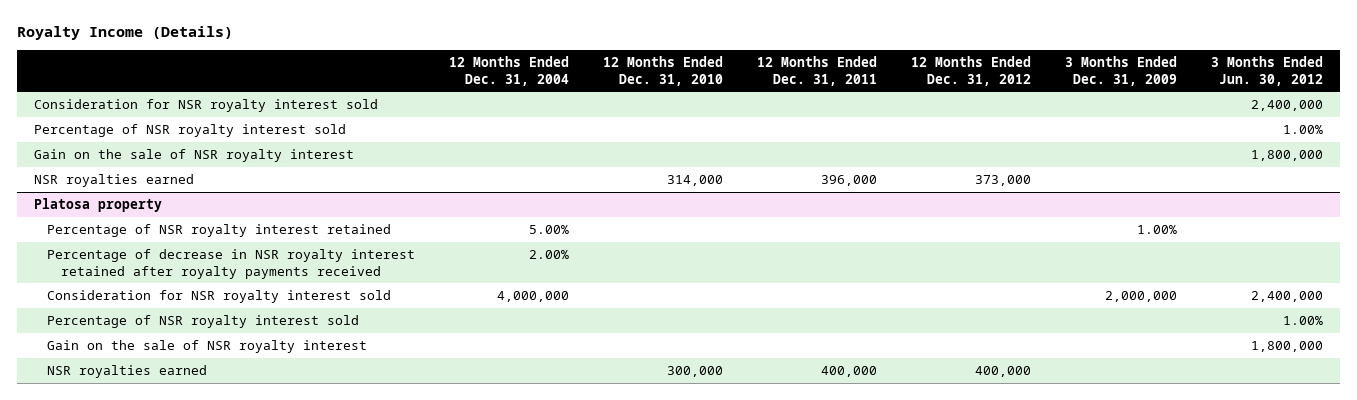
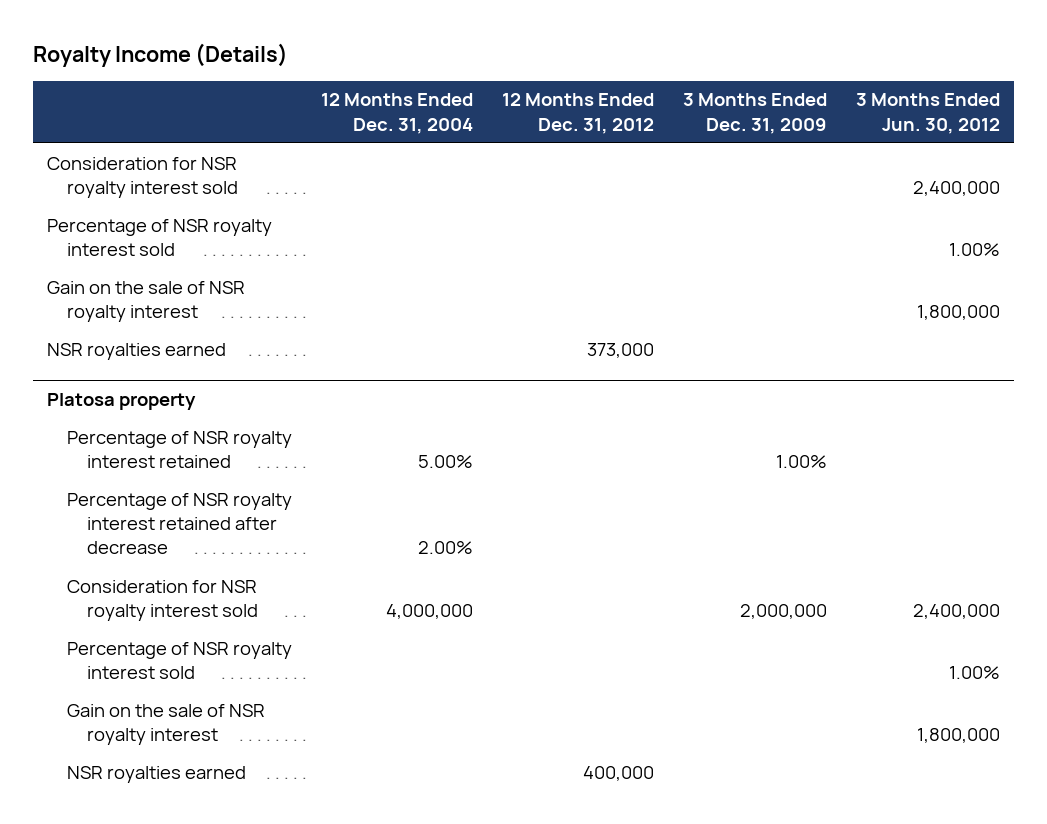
- | 12 Months Ended Dec. 31, 2004 | 12 Months Ended Dec. 31, 2010 | 12 Months Ended Dec. 31, 2011 | 12 Months Ended Dec. 31, 2012 | 3 Months Ended Dec. 31, 2009 | 3 Months Ended Jun. 30, 2012
+ | 12 Months Ended Dec. 31, 2004 | 12 Months Ended Dec. 31, 2012 | 3 Months Ended Dec. 31, 2009 | 3 Months Ended Jun. 30, 2012
@ Platosa property
- Percentage of decrease in NSR royalty interest retained after royalty payments received | 2.00% | | | | |
+ Percentage of NSR royalty interest retained after decrease | 2.00% | | |

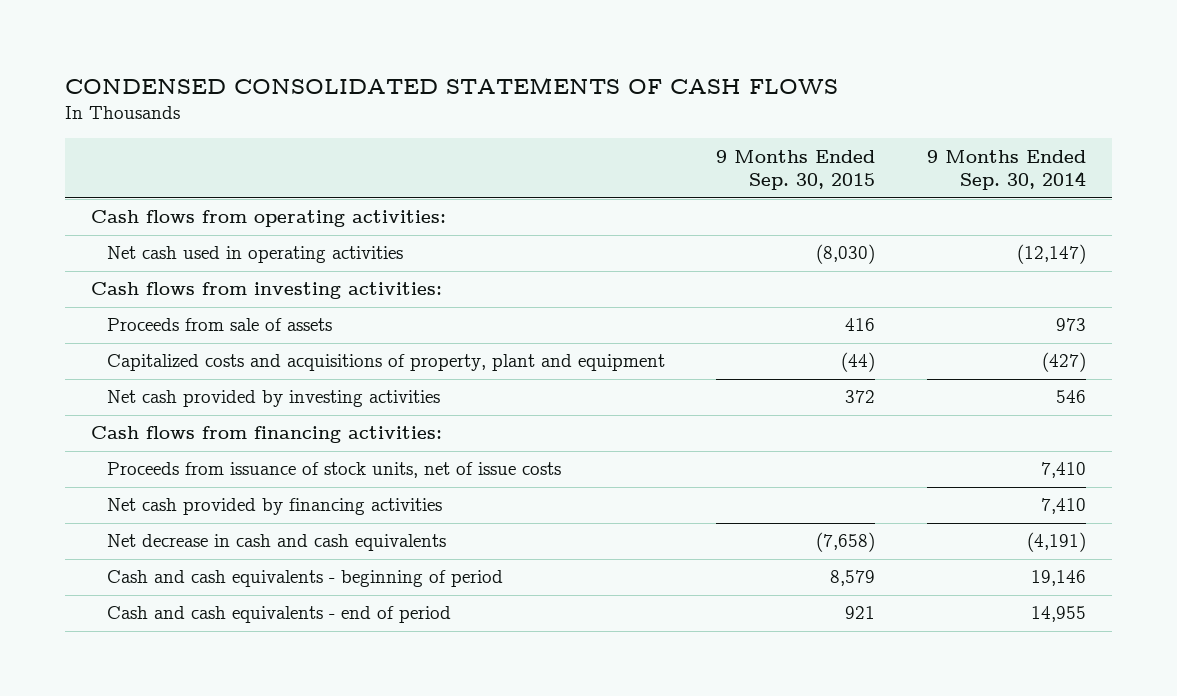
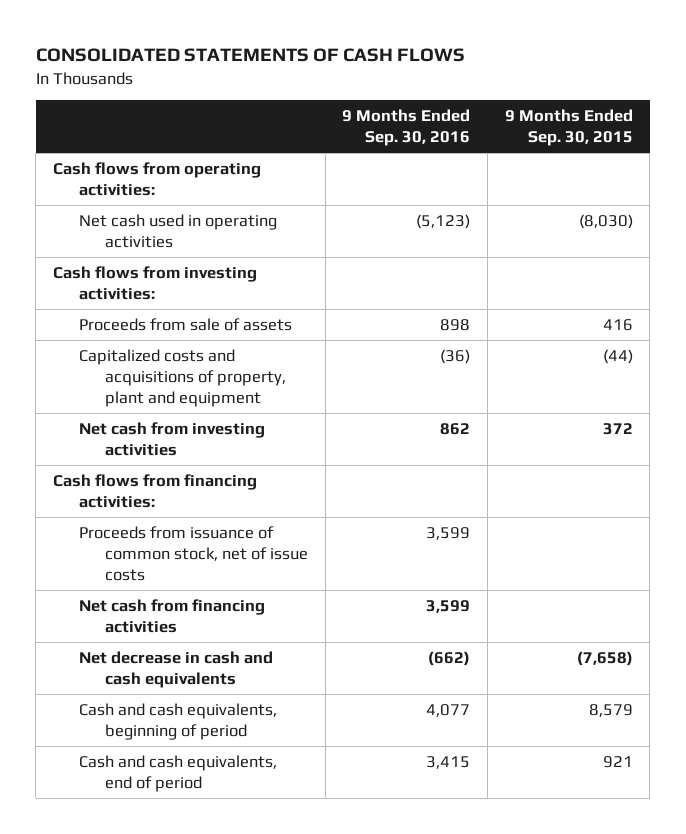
- CONDENSED CONSOLIDATED STATEMENTS OF CASH FLOWS
+ CONSOLIDATED STATEMENTS OF CASH FLOWS
- | 9 Months Ended Sep. 30, 2015 | 9 Months Ended Sep. 30, 2014
+ | 9 Months Ended Sep. 30, 2016 | 9 Months Ended Sep. 30, 2015
- Net cash provided by investing activities | 372 | 546
+ Net cash from investing activities | 862 | 372
- Proceeds from issuance of stock units, net of issue costs | | 7,410
- Net cash provided by financing activities | | 7,410
+ Proceeds from issuance of common stock, net of issue costs | 3,599 |
+ Net cash from financing activities | 3,599 |
- Cash and cash equivalents - beginning of period | 8,579 | 19,146
- Cash and cash equivalents - end of period | 921 | 14,955
+ Cash and cash equivalents, beginning of period | 4,077 | 8,579
+ Cash and cash equivalents, end of period | 3,415 | 921

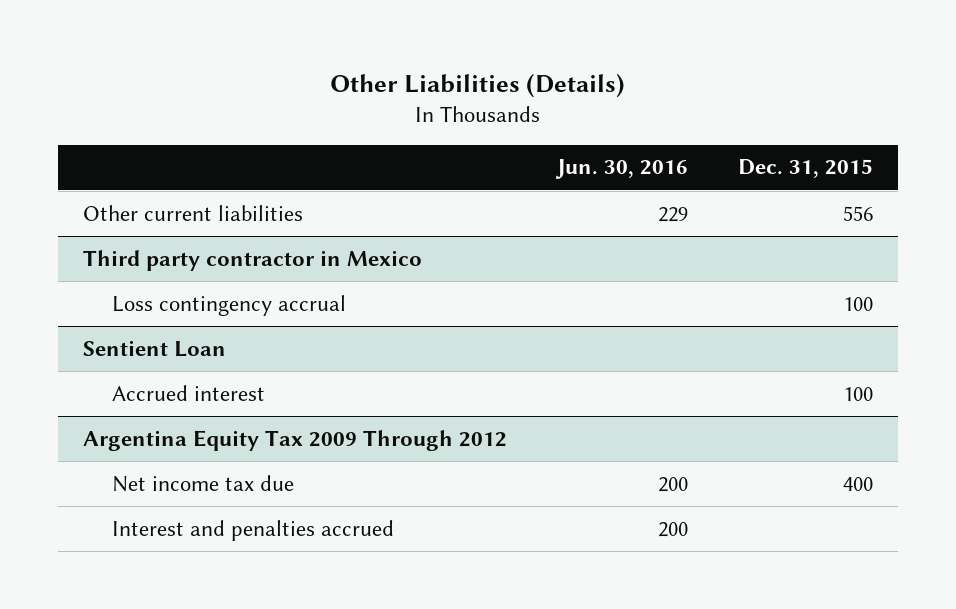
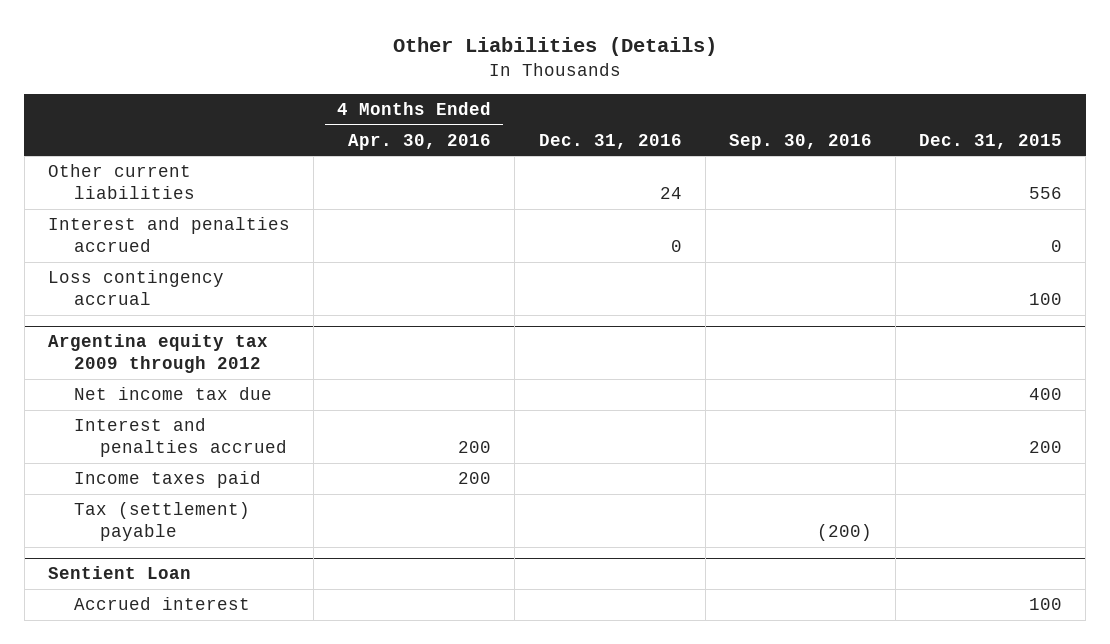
- | Jun. 30, 2016 | Dec. 31, 2015
+ | 4 Months Ended Apr. 30, 2016 | Dec. 31, 2016 | Sep. 30, 2016 | Dec. 31, 2015
- Third party contractor in Mexico
+ Interest and penalties accrued | | 0 | | 0
+ Argentina equity tax 2009 through 2012
+ Net income tax due | | | | 400
+ Interest and penalties accrued | 200 | | | 200
+ Income taxes paid | 200 | | |
+ Tax (settlement) payable | | | (200) |
- Argentina Equity Tax 2009 Through 2012
- Net income tax due | 200 | 400
- Interest and penalties accrued | 200 |

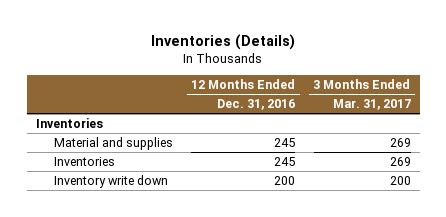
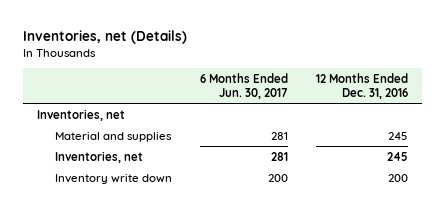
- Inventories (Details)
+ Inventories, net (Details)
- | 12 Months Ended Dec. 31, 2016 | 3 Months Ended Mar. 31, 2017
+ | 6 Months Ended Jun. 30, 2017 | 12 Months Ended Dec. 31, 2016
- Inventories
+ Inventories, net
- Inventories | 245 | 269
+ Inventories, net | 281 | 245

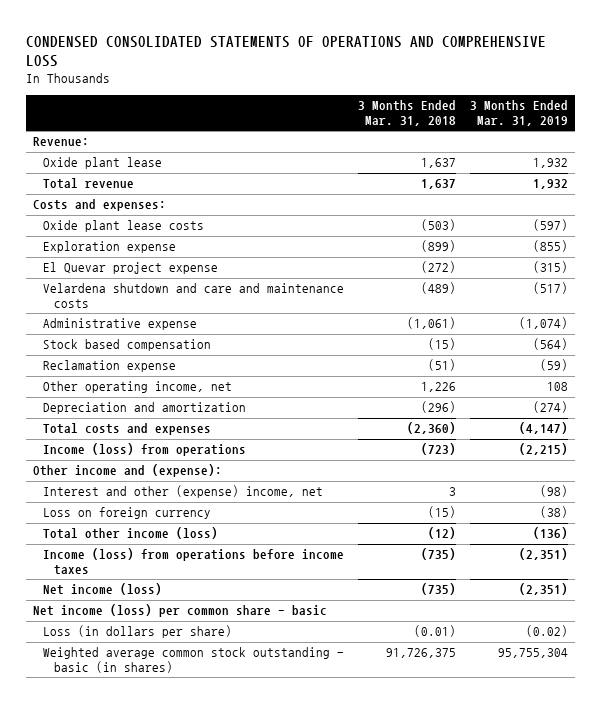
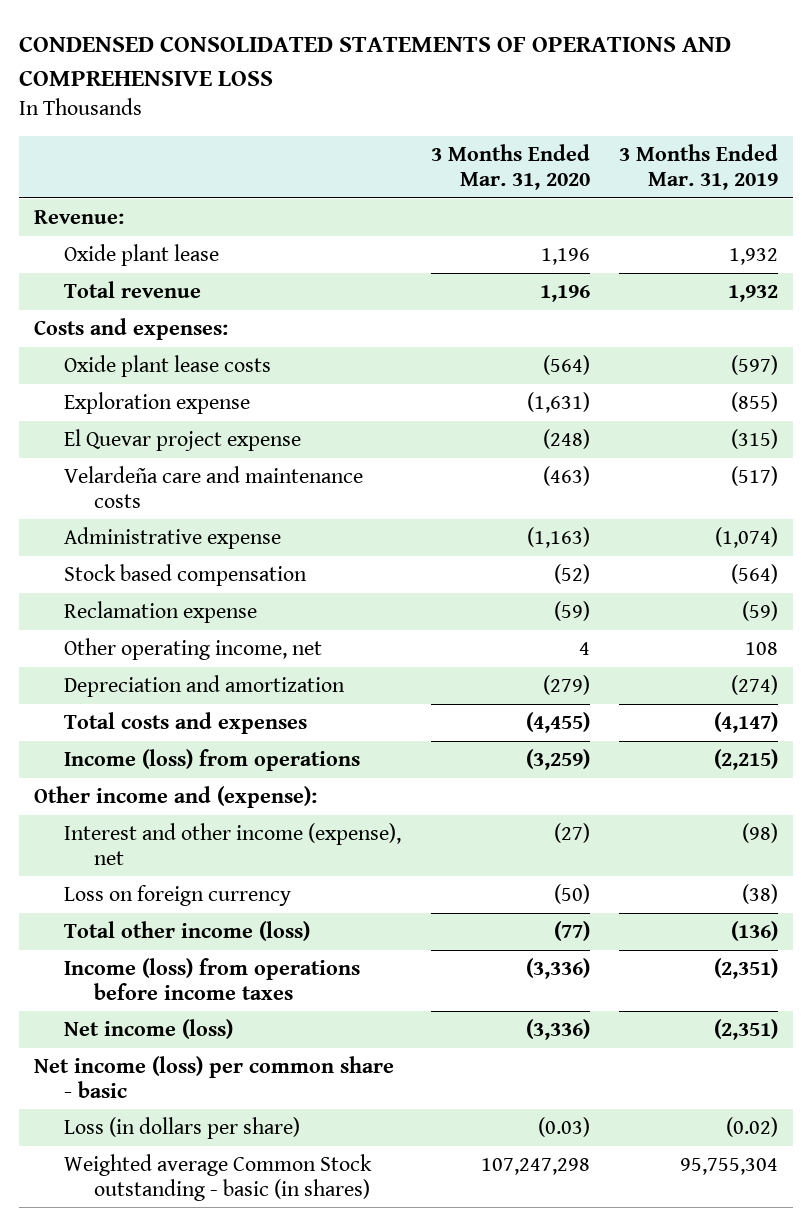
- | 3 Months Ended Mar. 31, 2018 | 3 Months Ended Mar. 31, 2019
+ | 3 Months Ended Mar. 31, 2020 | 3 Months Ended Mar. 31, 2019
- Velardena shutdown and care and maintenance costs | (489) | (517)
+ Velardeña care and maintenance costs | (463) | (517)
- Interest and other (expense) income, net | 3 | (98)
+ Interest and other income (expense), net | (27) | (98)
- Weighted average common stock outstanding - basic (in shares) | 91,726,375 | 95,755,304
+ Weighted average Common Stock outstanding - basic (in shares) | 107,247,298 | 95,755,304

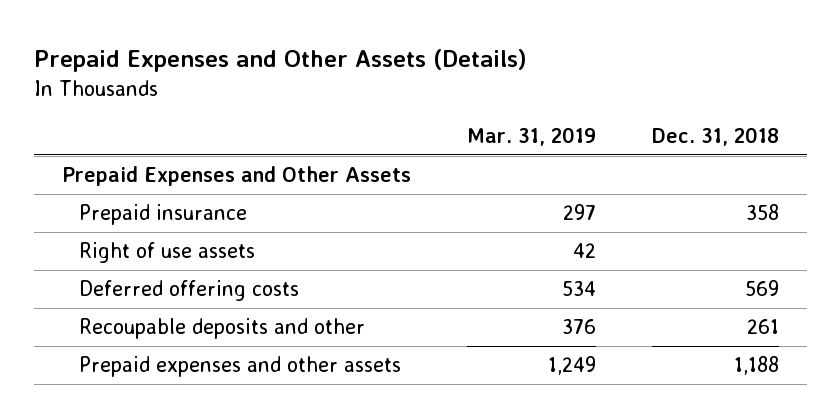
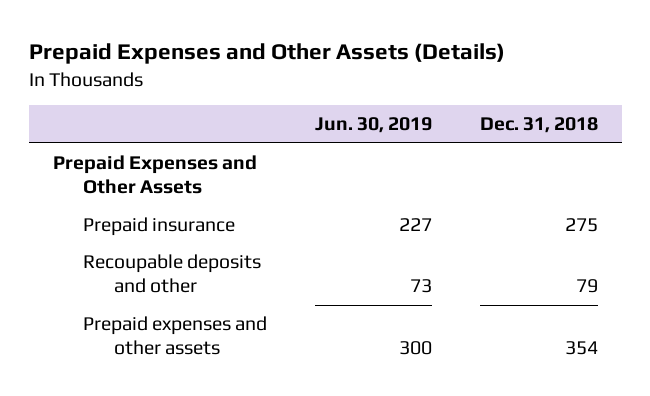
- | Mar. 31, 2019 | Dec. 31, 2018
+ | Jun. 30, 2019 | Dec. 31, 2018
- Prepaid insurance | 297 | 358
- Right of use assets | 42 |
- Deferred offering costs | 534 | 569
- Recoupable deposits and other | 376 | 261
- Prepaid expenses and other assets | 1,249 | 1,188
+ Prepaid insurance | 227 | 275
+ Recoupable deposits and other | 73 | 79
+ Prepaid expenses and other assets | 300 | 354

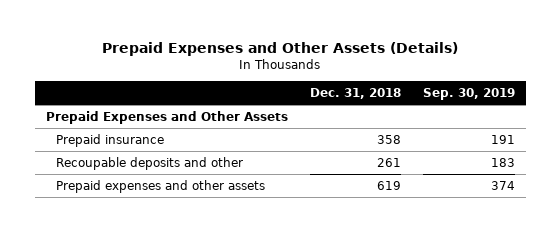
- | Jun. 30, 2019 | Dec. 31, 2018
+ | Dec. 31, 2018 | Sep. 30, 2019
- Prepaid insurance | 227 | 275
- Recoupable deposits and other | 73 | 79
- Prepaid expenses and other assets | 300 | 354
+ Prepaid insurance | 358 | 191
+ Recoupable deposits and other | 261 | 183
+ Prepaid expenses and other assets | 619 | 374

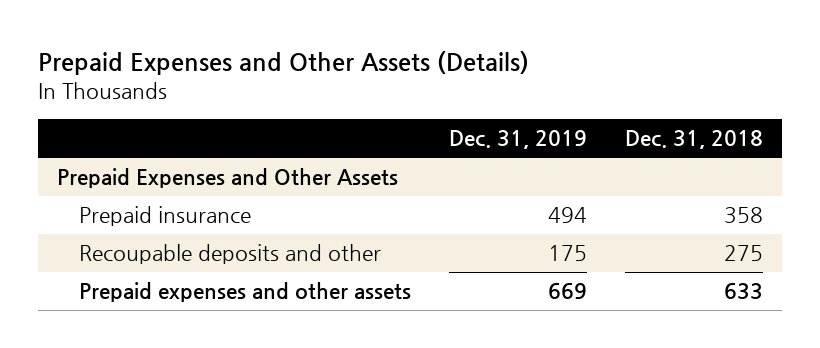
- | Dec. 31, 2018 | Sep. 30, 2019
+ | Dec. 31, 2019 | Dec. 31, 2018
- Recoupable deposits and other | 261 | 183
- Prepaid expenses and other assets | 619 | 374
+ Recoupable deposits and other | 175 | 275
+ Prepaid expenses and other assets | 669 | 633

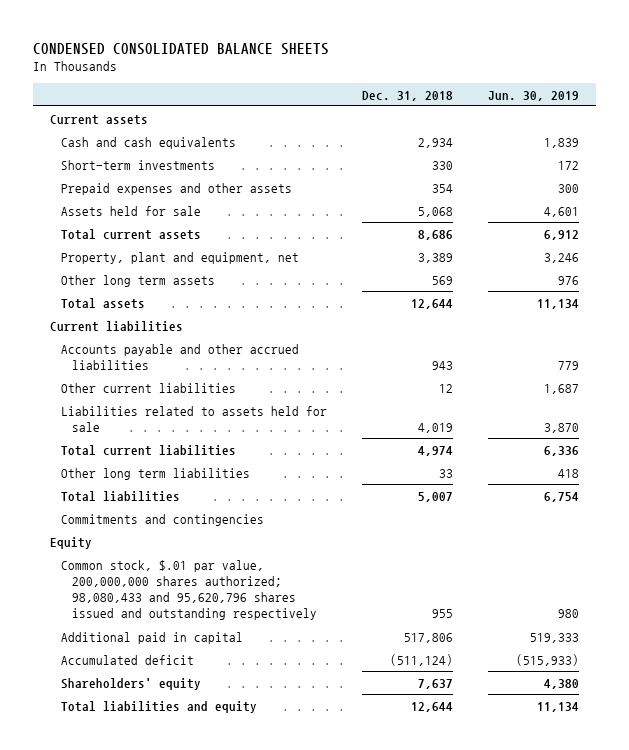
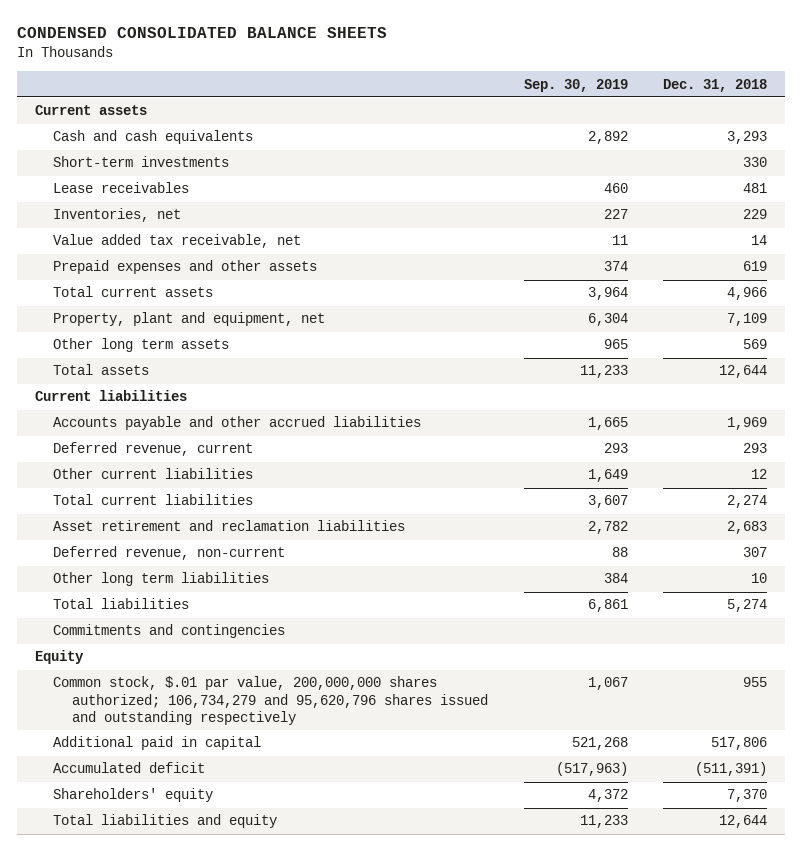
- | Dec. 31, 2018 | Jun. 30, 2019
+ | Sep. 30, 2019 | Dec. 31, 2018
- Cash and cash equivalents | 2,934 | 1,839
+ Cash and cash equivalents | 2,892 | 3,293
- Prepaid expenses and other assets | 354 | 300
- Assets held for sale | 5,068 | 4,601
- Total current assets | 8,686 | 6,912
- Property, plant and equipment, net | 3,389 | 3,246
+ Lease receivables | 460 | 481
+ Inventories, net | 227 | 229
+ Value added tax receivable, net | 11 | 14
+ Prepaid expenses and other assets | 374 | 619
+ Total current assets | 3,964 | 4,966
+ Property, plant and equipment, net | 6,304 | 7,109
- Accounts payable and other accrued liabilities | 943 | 779
+ Accounts payable and other accrued liabilities | 1,665 | 1,969
+ Deferred revenue, current | 293 | 293
- Liabilities related to assets held for sale | 4,019 | 3,870
- Total current liabilities | 4,974 | 6,336
- Other long term liabilities | 33 | 418
- Total liabilities | 5,007 | 6,754
+ Total current liabilities | 3,607 | 2,274
+ Asset retirement and reclamation liabilities | 2,782 | 2,683
+ Deferred revenue, non-current | 88 | 307
+ Other long term liabilities | 384 | 10
+ Total liabilities | 6,861 | 5,274
- Common stock, $.01 par value, 200,000,000 shares authorized; 98,080,433 and 95,620,796 shares issued and outstanding respectively | 955 | 980
+ Common stock, $.01 par value, 200,000,000 shares authorized; 106,734,279 and 95,620,796 shares issued and outstanding respectively | 1,067 | 955
- Accumulated deficit | (511,124) | (515,933)
- Shareholders' equity | 7,637 | 4,380
+ Accumulated deficit | (517,963) | (511,391)
+ Shareholders' equity | 4,372 | 7,370

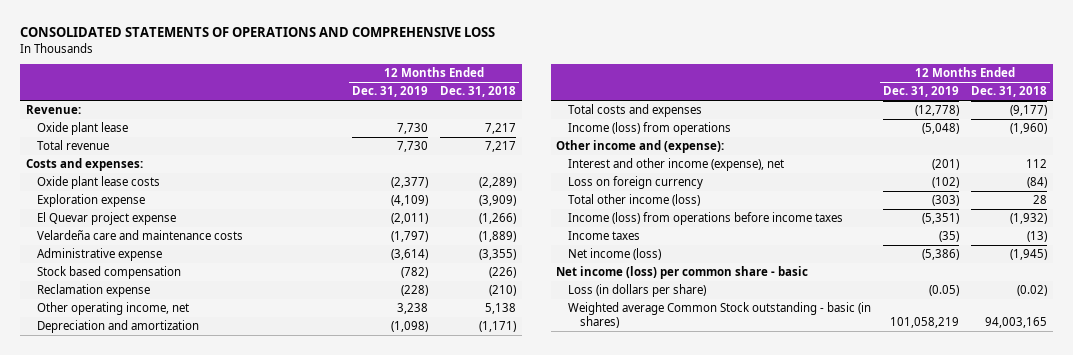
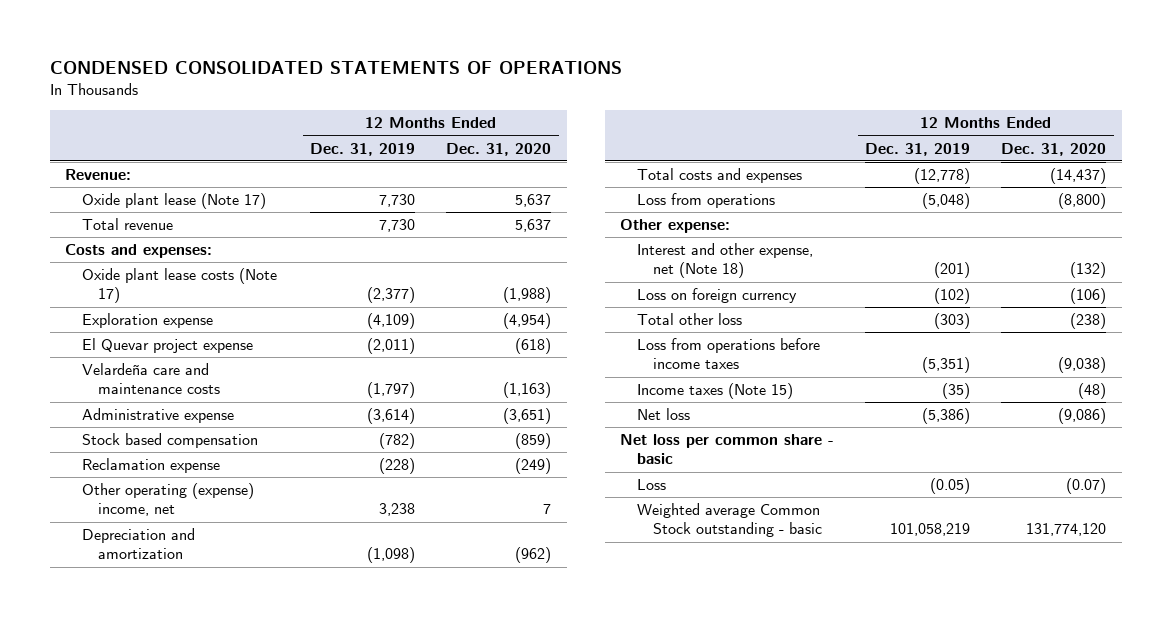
- CONSOLIDATED STATEMENTS OF OPERATIONS AND COMPREHENSIVE LOSS
+ CONDENSED CONSOLIDATED STATEMENTS OF OPERATIONS
- | 12 Months Ended Dec. 31, 2019 | 12 Months Ended Dec. 31, 2018
+ | 12 Months Ended Dec. 31, 2019 | 12 Months Ended Dec. 31, 2020
- Oxide plant lease | 7,730 | 7,217
+ Oxide plant lease (Note 17) | 7,730 | 5,637
- Oxide plant lease costs | (2,377) | (2,289)
+ Oxide plant lease costs (Note 17) | (2,377) | (1,988)
- Other operating income, net | 3,238 | 5,138
+ Other operating (expense) income, net | 3,238 | 7
- Income (loss) from operations | (5,048) | (1,960)
- Other income and (expense):
- Interest and other income (expense), net | (201) | 112
+ Loss from operations | (5,048) | (8,800)
+ Other expense:
+ Interest and other expense, net (Note 18) | (201) | (132)
- Total other income (loss) | (303) | 28
- Income (loss) from operations before income taxes | (5,351) | (1,932)
- Income taxes | (35) | (13)
- Net income (loss) | (5,386) | (1,945)
- Net income (loss) per common share - basic
- Loss (in dollars per share) | (0.05) | (0.02)
- Weighted average Common Stock outstanding - basic (in shares) | 101,058,219 | 94,003,165
+ Total other loss | (303) | (238)
+ Loss from operations before income taxes | (5,351) | (9,038)
+ Income taxes (Note 15) | (35) | (48)
+ Net loss | (5,386) | (9,086)
+ Net loss per common share - basic
+ Loss | (0.05) | (0.07)
+ Weighted average Common Stock outstanding - basic | 101,058,219 | 131,774,120

